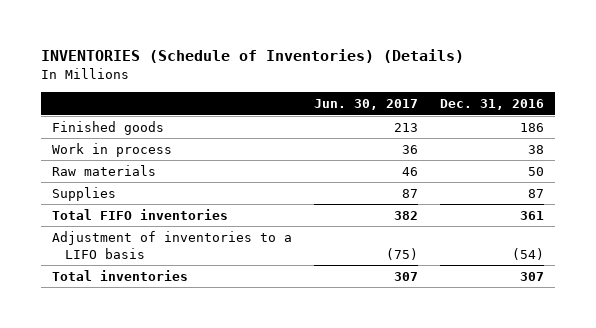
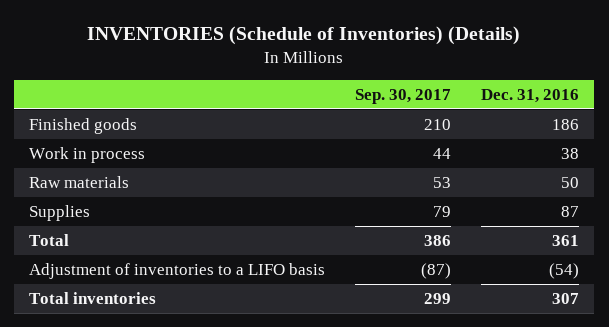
- | Jun. 30, 2017 | Dec. 31, 2016
+ | Sep. 30, 2017 | Dec. 31, 2016
- Total FIFO inventories | 382 | 361
+ Total | 386 | 361

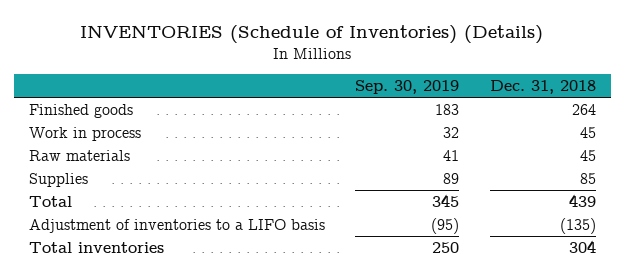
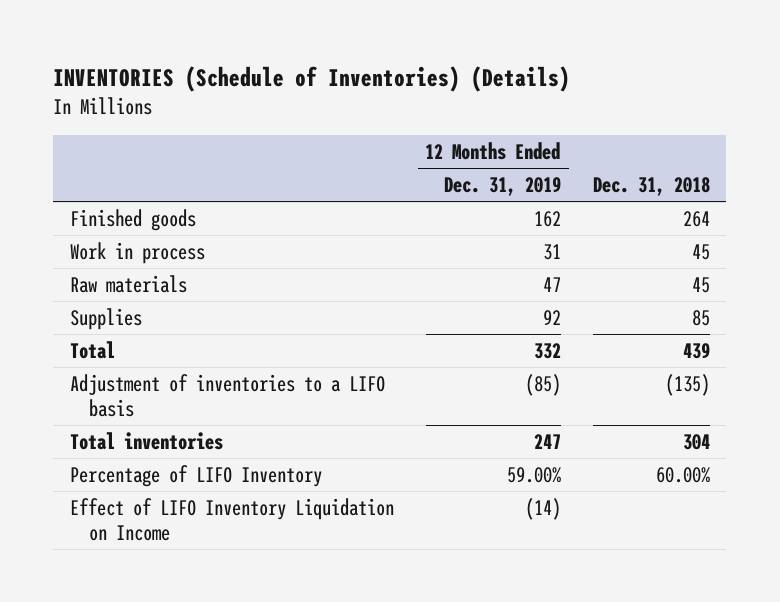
- | Sep. 30, 2019 | Dec. 31, 2018
+ | 12 Months Ended Dec. 31, 2019 | Dec. 31, 2018
+ Percentage of LIFO Inventory | 59.00% | 60.00%
+ Effect of LIFO Inventory Liquidation on Income | (14) |

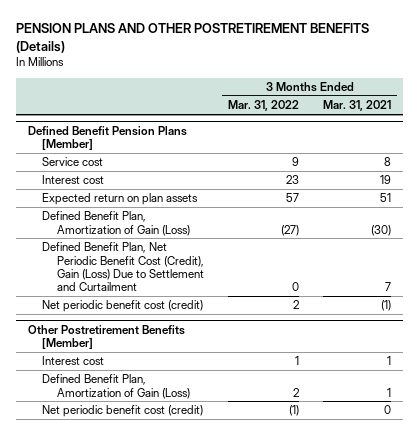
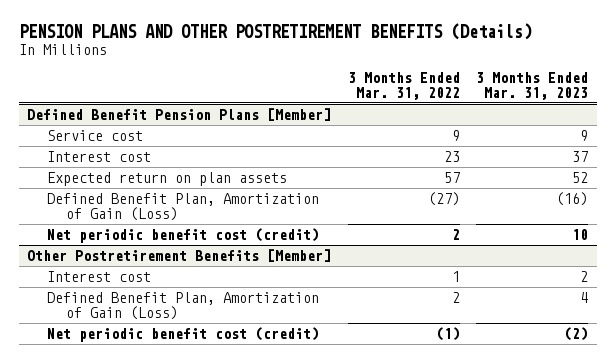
- | 3 Months Ended Mar. 31, 2022 | 3 Months Ended Mar. 31, 2021
+ | 3 Months Ended Mar. 31, 2022 | 3 Months Ended Mar. 31, 2023
@ Defined Benefit Pension Plans [Member]
- Defined Benefit Plan, Net Periodic Benefit Cost (Credit), Gain (Loss) Due to Settlement and Curtailment | 0 | 7

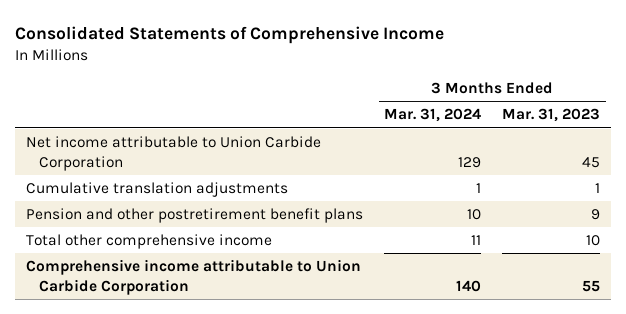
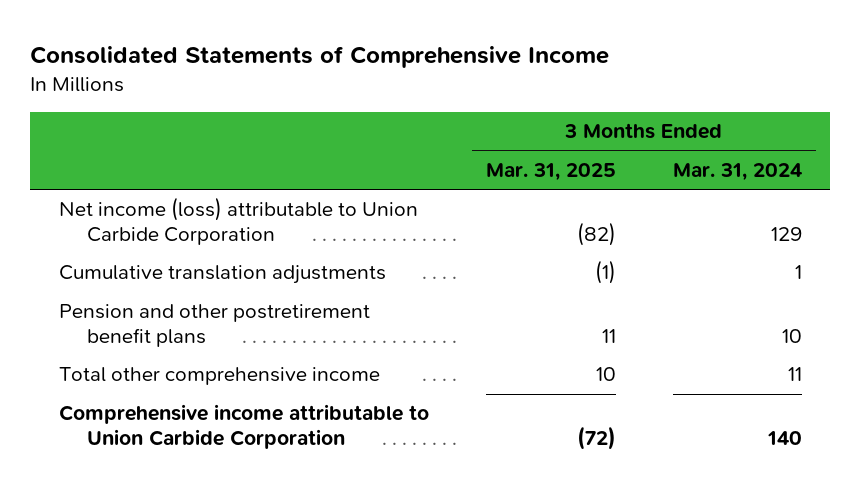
- | 3 Months Ended Mar. 31, 2024 | 3 Months Ended Mar. 31, 2023
+ | 3 Months Ended Mar. 31, 2025 | 3 Months Ended Mar. 31, 2024
- Net income attributable to Union Carbide Corporation | 129 | 45
+ Net income (loss) attributable to Union Carbide Corporation | (82) | 129

